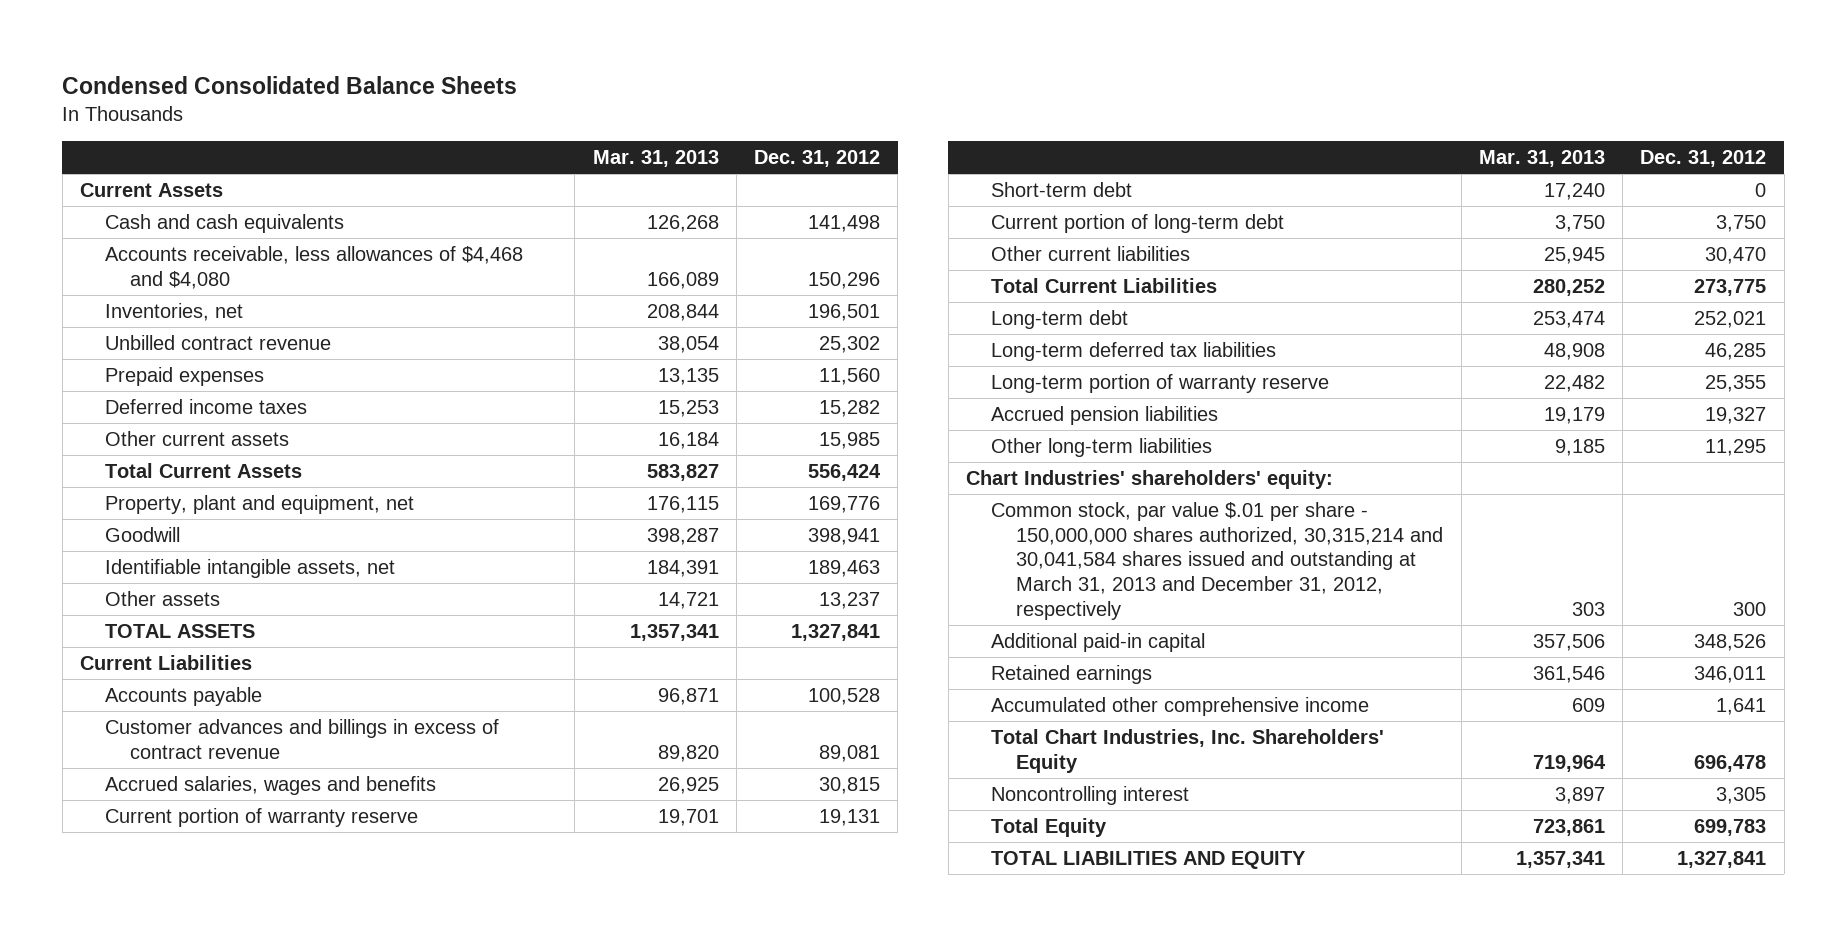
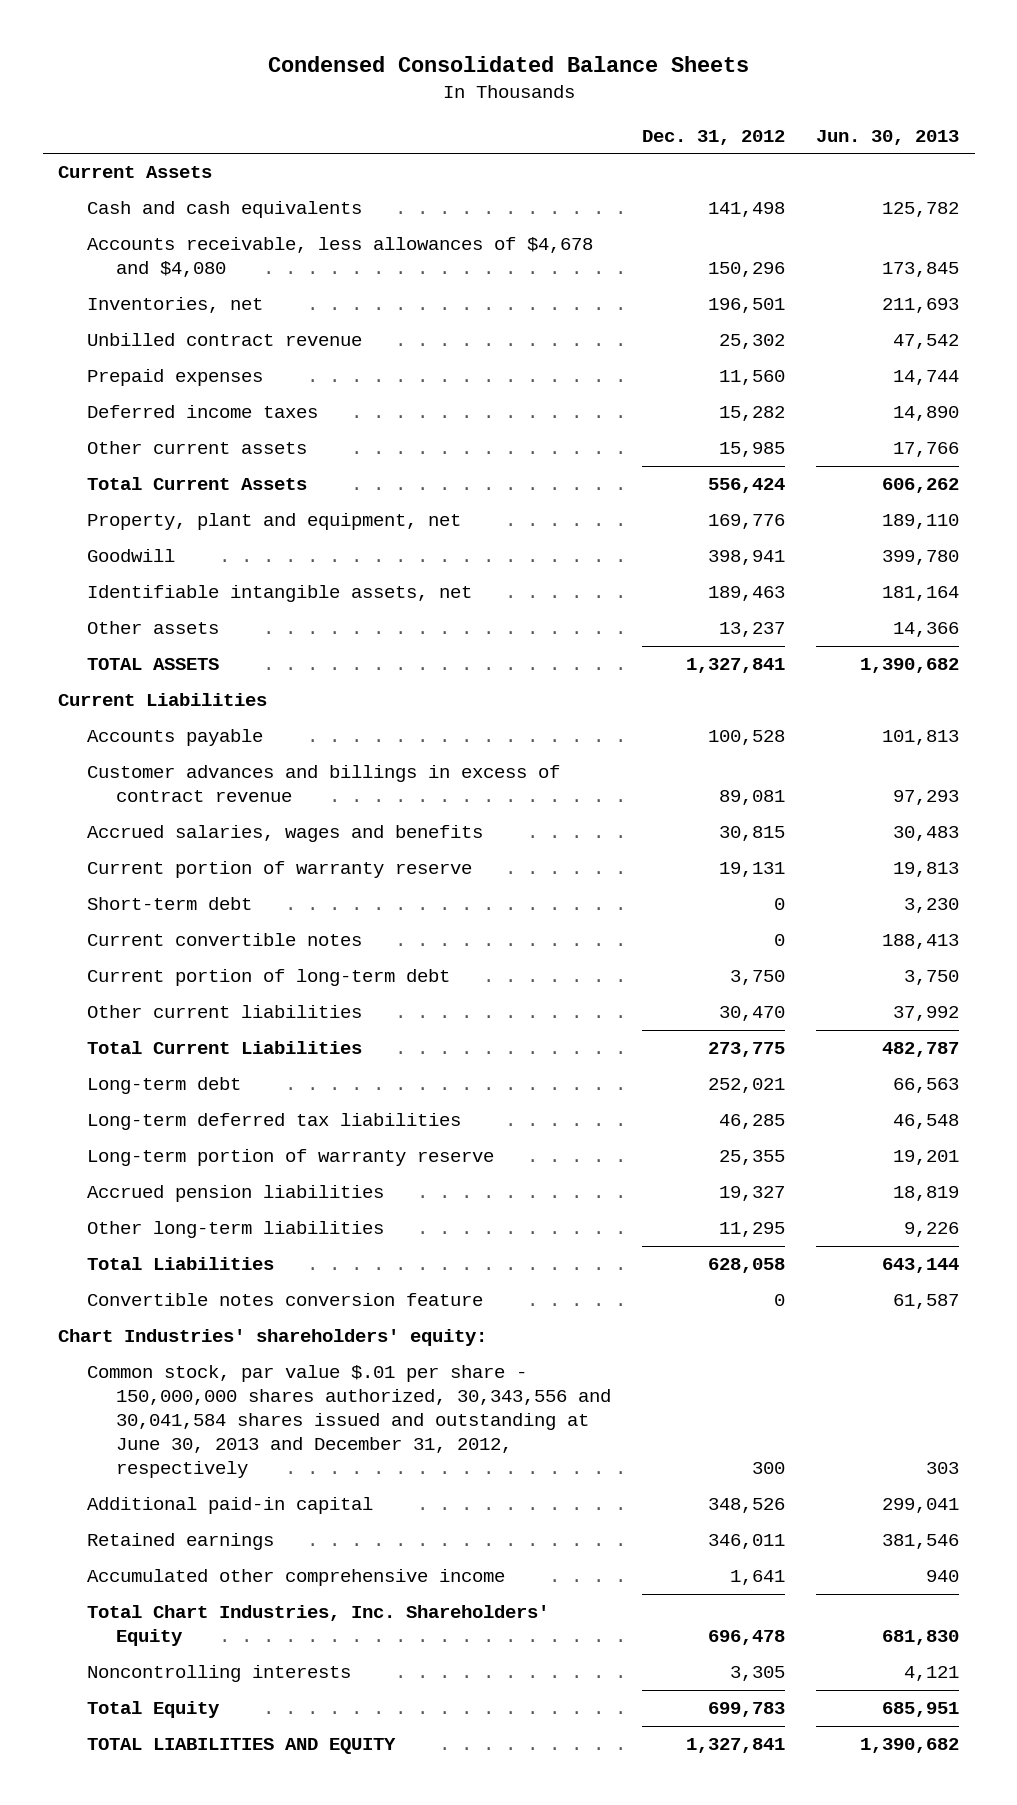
- | Mar. 31, 2013 | Dec. 31, 2012
+ | Dec. 31, 2012 | Jun. 30, 2013
- Accounts receivable, less allowances of $4,468 and $4,080 | 166,089 | 150,296
+ Accounts receivable, less allowances of $4,678 and $4,080 | 150,296 | 173,845
+ Current convertible notes | 0 | 188,413
+ Total Liabilities | 628,058 | 643,144
+ Convertible notes conversion feature | 0 | 61,587
- Common stock, par value $.01 per share - 150,000,000 shares authorized, 30,315,214 and 30,041,584 shares issued and outstanding at March 31, 2013 and December 31, 2012, respectively | 303 | 300
+ Common stock, par value $.01 per share - 150,000,000 shares authorized, 30,343,556 and 30,041,584 shares issued and outstanding at June 30, 2013 and December 31, 2012, respectively | 300 | 303
- Noncontrolling interest | 3,897 | 3,305
+ Noncontrolling interests | 3,305 | 4,121

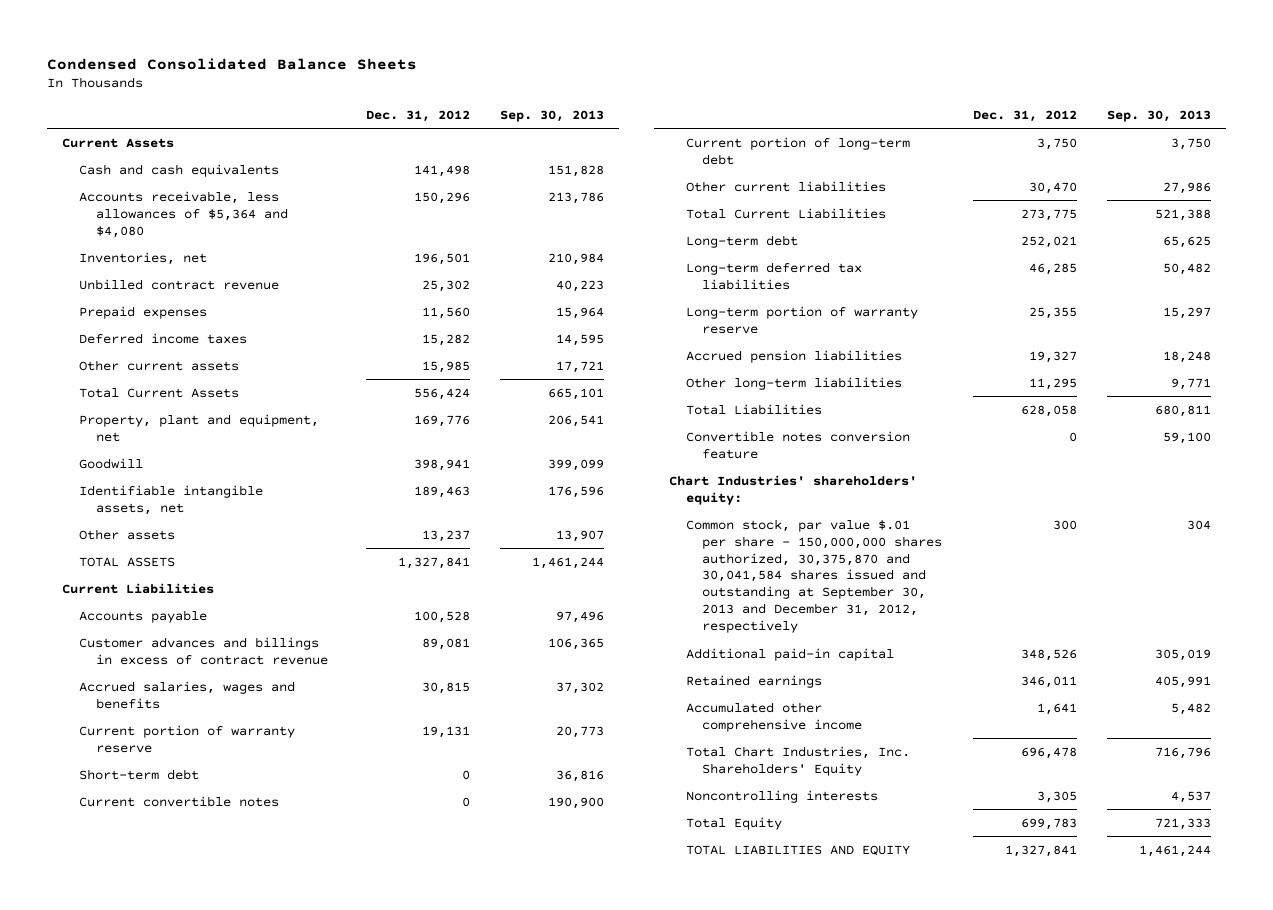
- | Dec. 31, 2012 | Jun. 30, 2013
+ | Dec. 31, 2012 | Sep. 30, 2013
- Accounts receivable, less allowances of $4,678 and $4,080 | 150,296 | 173,845
+ Accounts receivable, less allowances of $5,364 and $4,080 | 150,296 | 213,786
- Common stock, par value $.01 per share - 150,000,000 shares authorized, 30,343,556 and 30,041,584 shares issued and outstanding at June 30, 2013 and December 31, 2012, respectively | 300 | 303
+ Common stock, par value $.01 per share - 150,000,000 shares authorized, 30,375,870 and 30,041,584 shares issued and outstanding at September 30, 2013 and December 31, 2012, respectively | 300 | 304

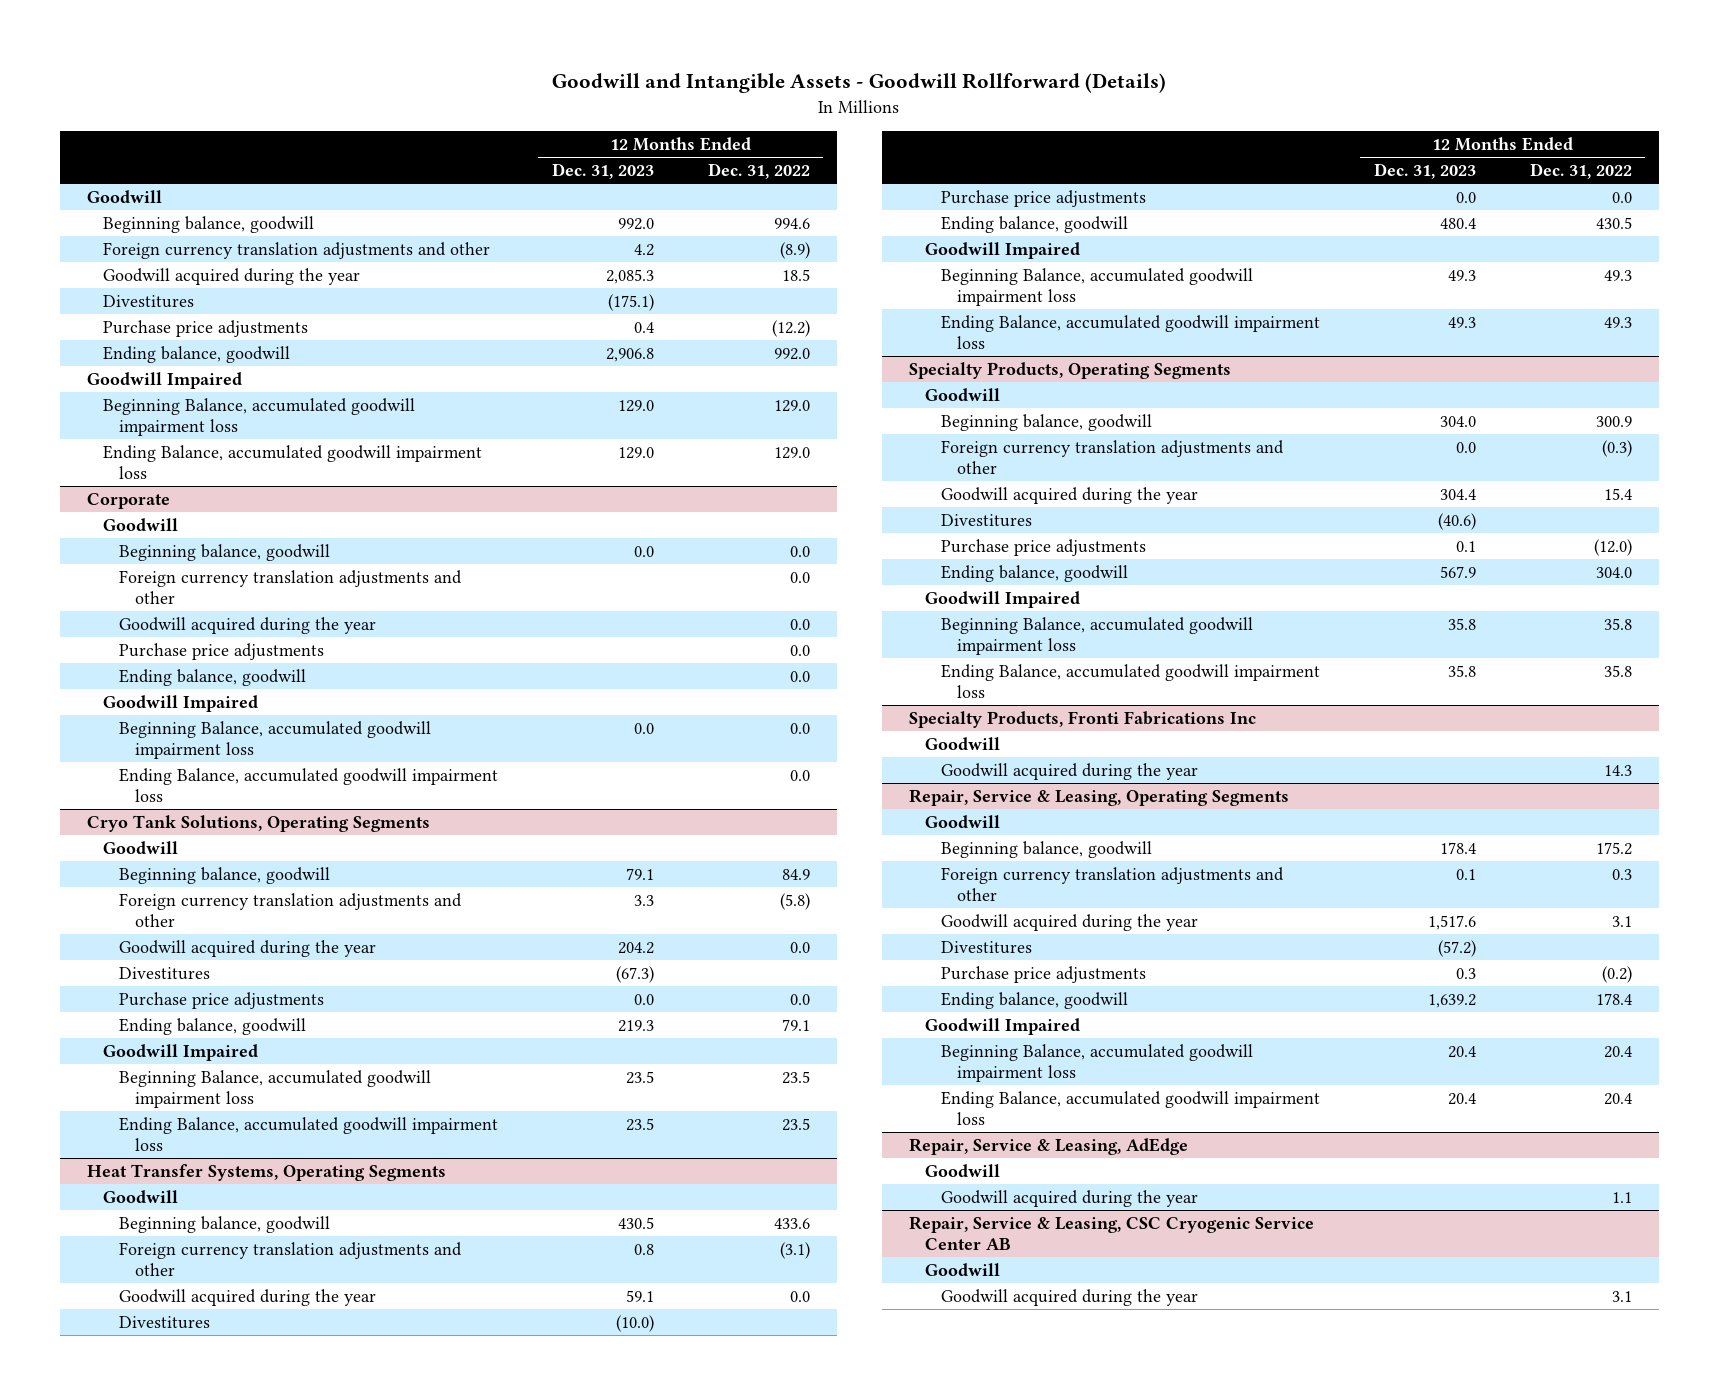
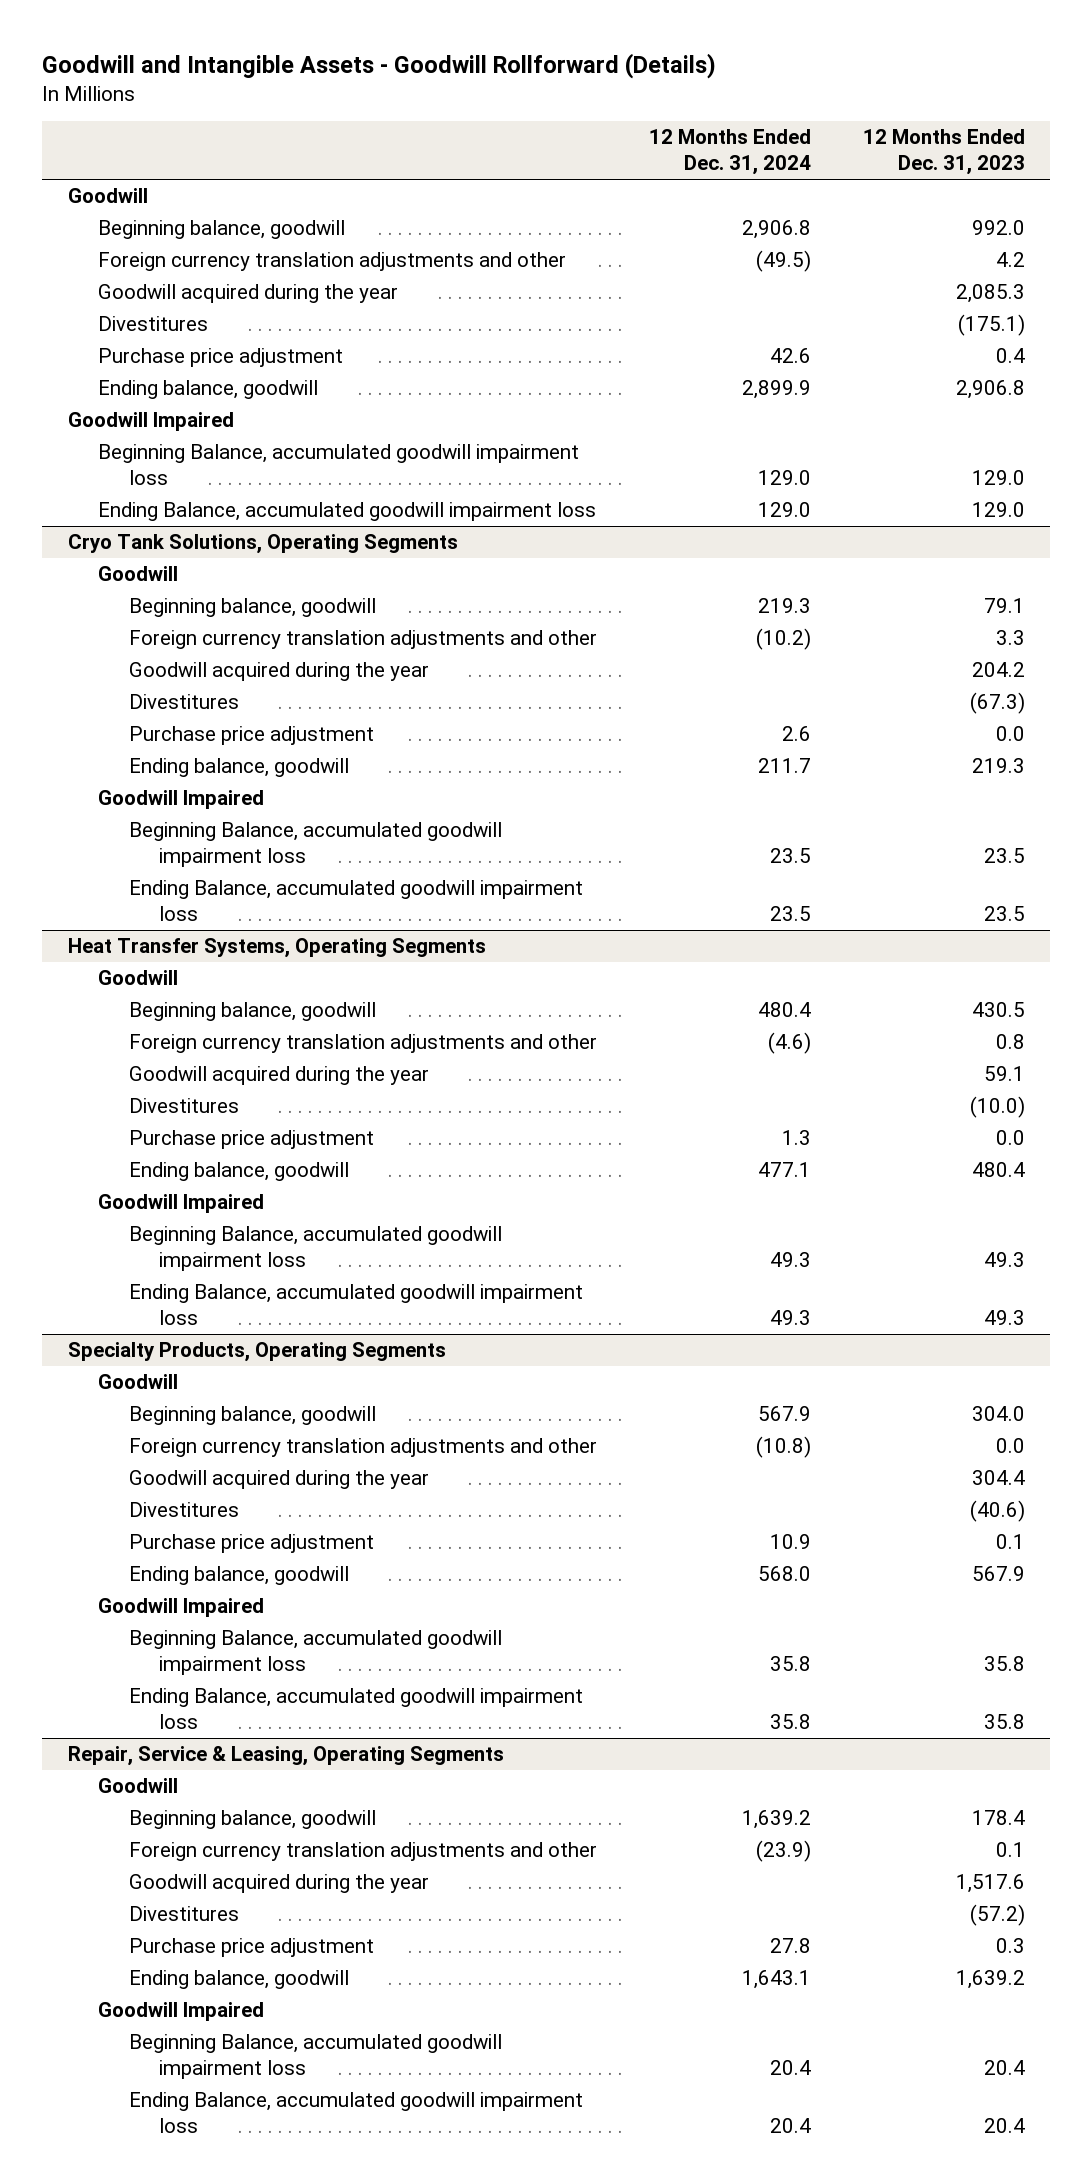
- | 12 Months Ended Dec. 31, 2023 | 12 Months Ended Dec. 31, 2022
+ | 12 Months Ended Dec. 31, 2024 | 12 Months Ended Dec. 31, 2023
- Purchase price adjustments | 0.4 | (12.2)
+ Purchase price adjustment | 42.6 | 0.4
- Corporate
- Goodwill
- Beginning balance, goodwill | 0.0 | 0.0
- Foreign currency translation adjustments and other | | 0.0
- Goodwill acquired during the year | | 0.0
- Purchase price adjustments | | 0.0
- Ending balance, goodwill | | 0.0
- Goodwill Impaired
- Beginning Balance, accumulated goodwill impairment loss | 0.0 | 0.0
- Ending Balance, accumulated goodwill impairment loss | | 0.0
@ Cryo Tank Solutions, Operating Segments
- Purchase price adjustments | 0.0 | 0.0
+ Purchase price adjustment | 2.6 | 0.0
@ Heat Transfer Systems, Operating Segments
- Purchase price adjustments | 0.0 | 0.0
+ Purchase price adjustment | 1.3 | 0.0
@ Specialty Products, Operating Segments
- Purchase price adjustments | 0.1 | (12.0)
+ Purchase price adjustment | 10.9 | 0.1
- Specialty Products, Fronti Fabrications Inc
- Goodwill
- Goodwill acquired during the year | | 14.3
@ Repair, Service & Leasing, Operating Segments
- Purchase price adjustments | 0.3 | (0.2)
+ Purchase price adjustment | 27.8 | 0.3
- Repair, Service & Leasing, AdEdge
- Goodwill
- Goodwill acquired during the year | | 1.1
- Repair, Service & Leasing, CSC Cryogenic Service Center AB
- Goodwill
- Goodwill acquired during the year | | 3.1

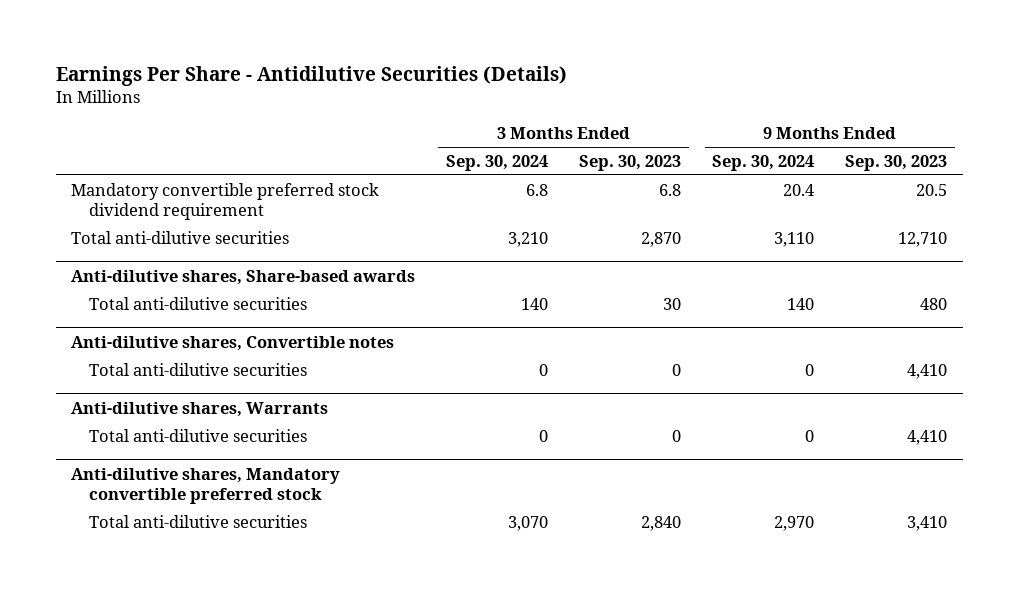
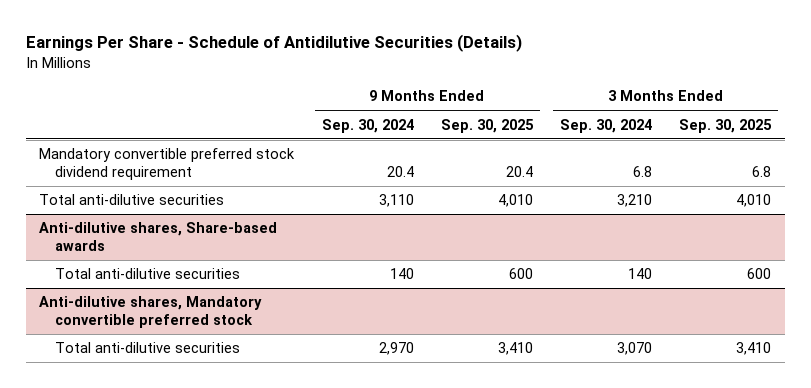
- Earnings Per Share - Antidilutive Securities (Details)
+ Earnings Per Share - Schedule of Antidilutive Securities (Details)
- | 3 Months Ended Sep. 30, 2024 | 3 Months Ended Sep. 30, 2023 | 9 Months Ended Sep. 30, 2024 | 9 Months Ended Sep. 30, 2023
+ | 9 Months Ended Sep. 30, 2024 | 9 Months Ended Sep. 30, 2025 | 3 Months Ended Sep. 30, 2024 | 3 Months Ended Sep. 30, 2025
- Anti-dilutive shares, Convertible notes
- Total anti-dilutive securities | 0 | 0 | 0 | 4,410
- Anti-dilutive shares, Warrants
- Total anti-dilutive securities | 0 | 0 | 0 | 4,410

